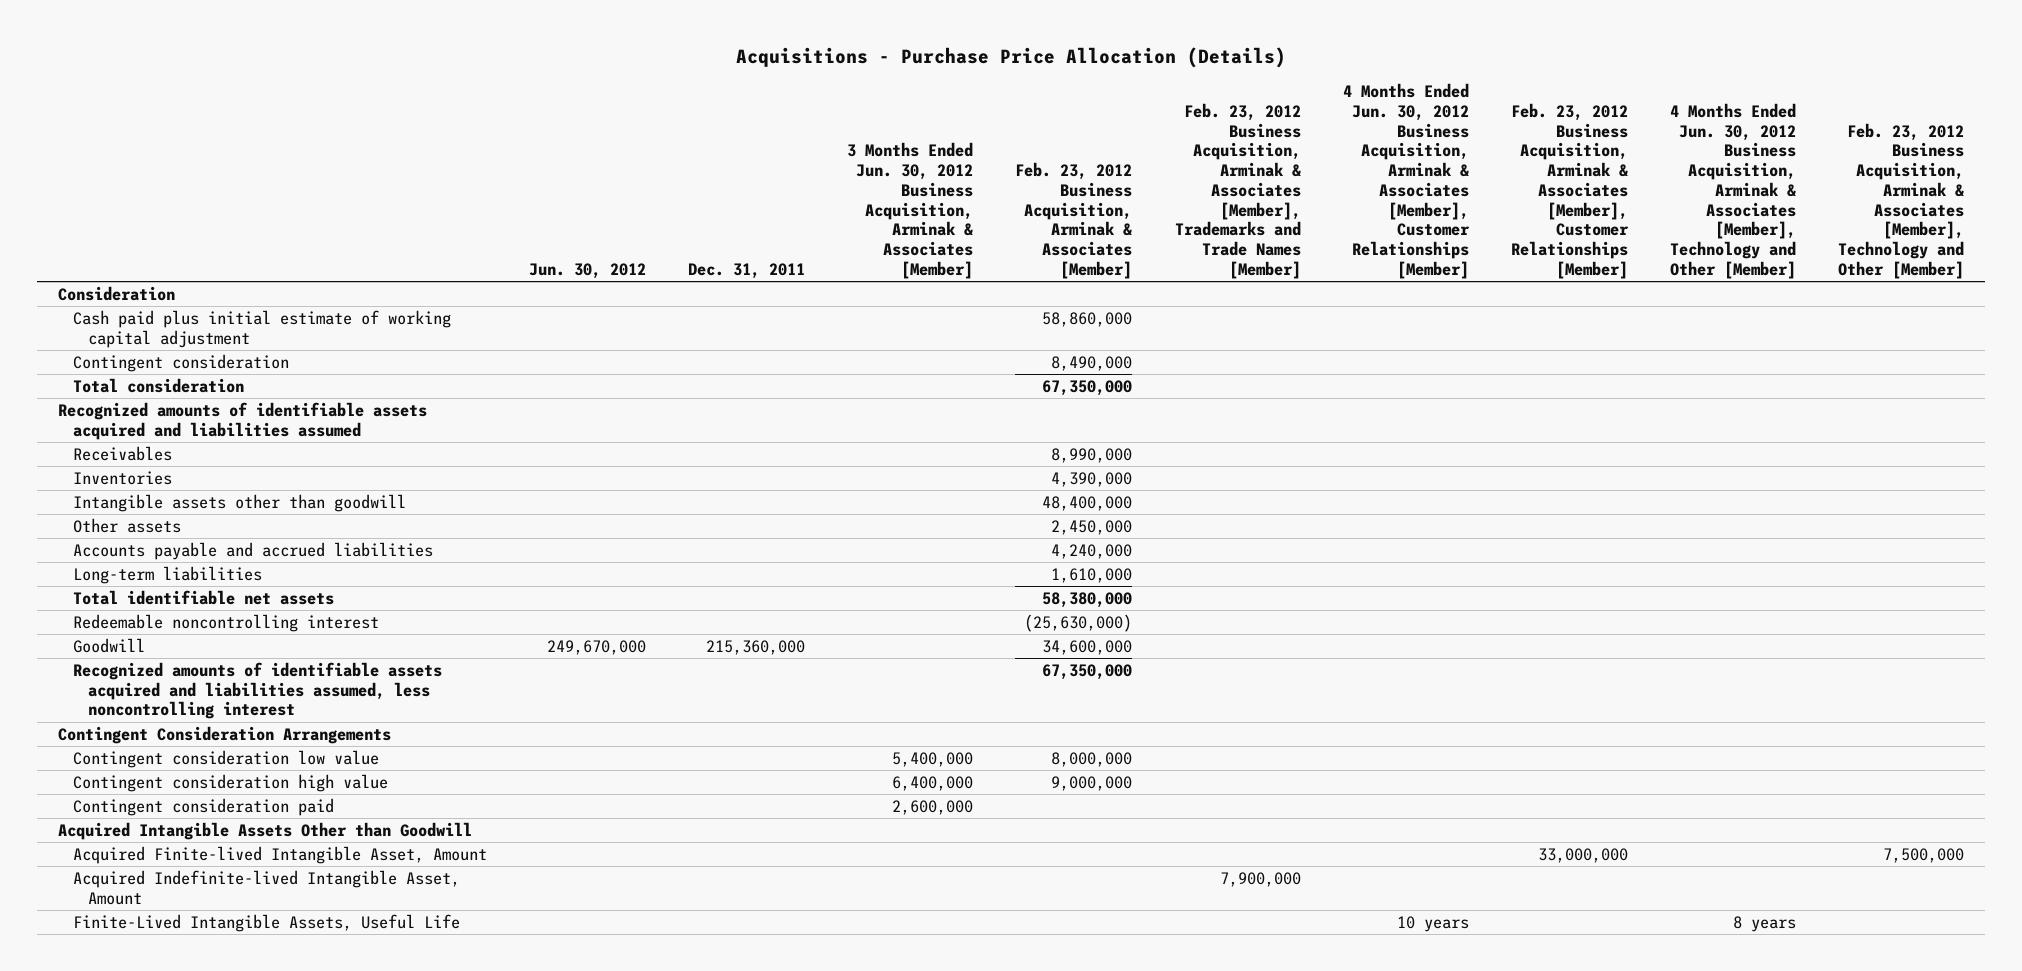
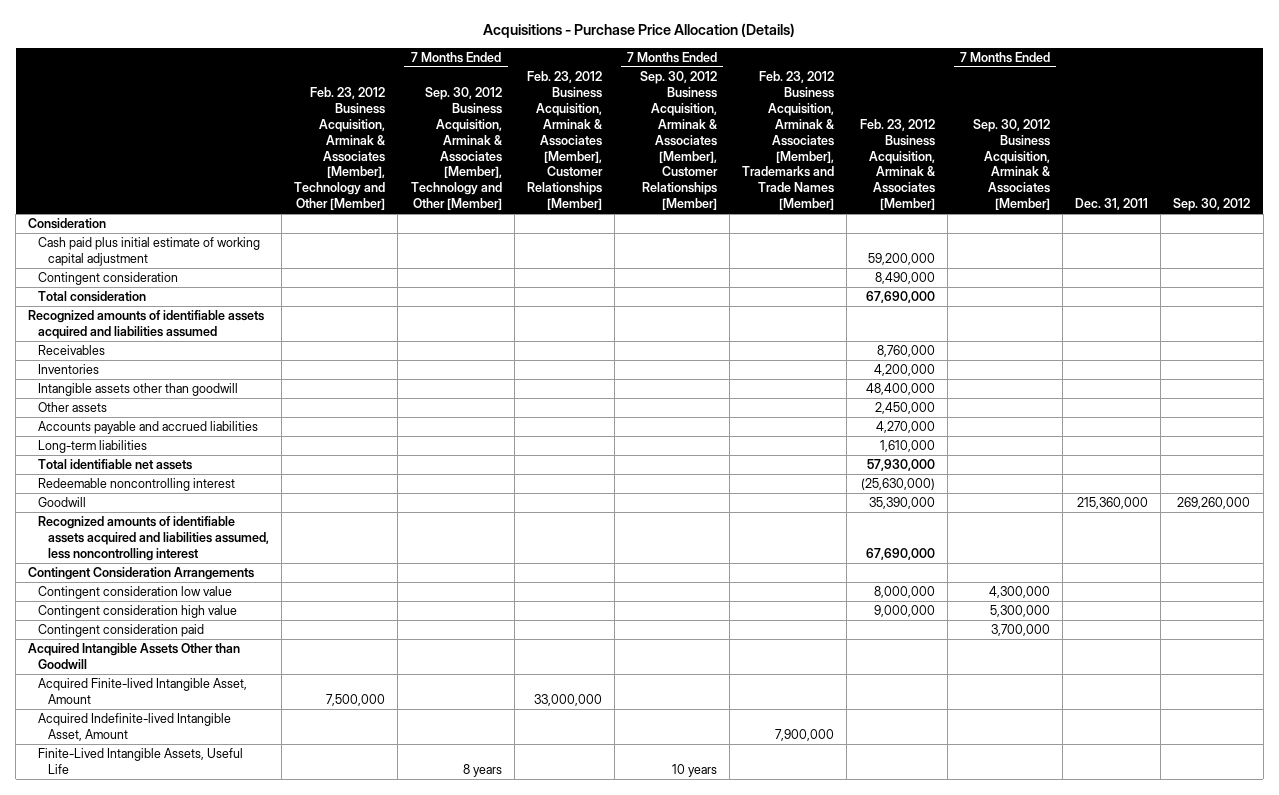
- | Jun. 30, 2012 | Dec. 31, 2011 | 3 Months Ended Jun. 30, 2012 Business Acquisition, Arminak & Associates [Member] | Feb. 23, 2012 Business Acquisition, Arminak & Associates [Member] | Feb. 23, 2012 Business Acquisition, Arminak & Associates [Member], Trademarks and Trade Names [Member] | 4 Months Ended Jun. 30, 2012 Business Acquisition, Arminak & Associates [Member], Customer Relationships [Member] | Feb. 23, 2012 Business Acquisition, Arminak & Associates [Member], Customer Relationships [Member] | 4 Months Ended Jun. 30, 2012 Business Acquisition, Arminak & Associates [Member], Technology and Other [Member] | Feb. 23, 2012 Business Acquisition, Arminak & Associates [Member], Technology and Other [Member]
+ | Feb. 23, 2012 Business Acquisition, Arminak & Associates [Member], Technology and Other [Member] | 7 Months Ended Sep. 30, 2012 Business Acquisition, Arminak & Associates [Member], Technology and Other [Member] | Feb. 23, 2012 Business Acquisition, Arminak & Associates [Member], Customer Relationships [Member] | 7 Months Ended Sep. 30, 2012 Business Acquisition, Arminak & Associates [Member], Customer Relationships [Member] | Feb. 23, 2012 Business Acquisition, Arminak & Associates [Member], Trademarks and Trade Names [Member] | Feb. 23, 2012 Business Acquisition, Arminak & Associates [Member] | 7 Months Ended Sep. 30, 2012 Business Acquisition, Arminak & Associates [Member] | Dec. 31, 2011 | Sep. 30, 2012
- Cash paid plus initial estimate of working capital adjustment | | | | 58,860,000 | | | | |
+ Cash paid plus initial estimate of working capital adjustment | | | | | | 59,200,000 | | |
- Total consideration | | | | 67,350,000 | | | | |
+ Total consideration | | | | | | 67,690,000 | | |
- Receivables | | | | 8,990,000 | | | | |
- Inventories | | | | 4,390,000 | | | | |
+ Receivables | | | | | | 8,760,000 | | |
+ Inventories | | | | | | 4,200,000 | | |
- Accounts payable and accrued liabilities | | | | 4,240,000 | | | | |
+ Accounts payable and accrued liabilities | | | | | | 4,270,000 | | |
- Total identifiable net assets | | | | 58,380,000 | | | | |
+ Total identifiable net assets | | | | | | 57,930,000 | | |
- Goodwill | 249,670,000 | 215,360,000 | | 34,600,000 | | | | |
- Recognized amounts of identifiable assets acquired and liabilities assumed, less noncontrolling interest | | | | 67,350,000 | | | | |
+ Goodwill | | | | | | 35,390,000 | | 215,360,000 | 269,260,000
+ Recognized amounts of identifiable assets acquired and liabilities assumed, less noncontrolling interest | | | | | | 67,690,000 | | |

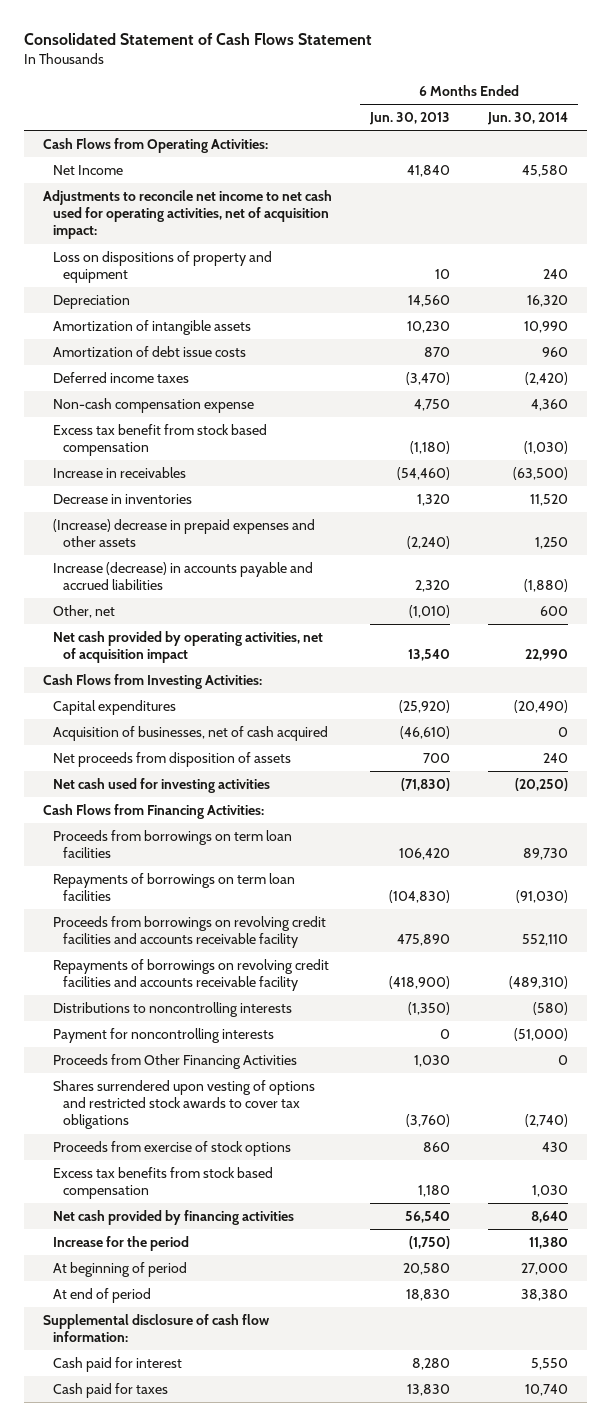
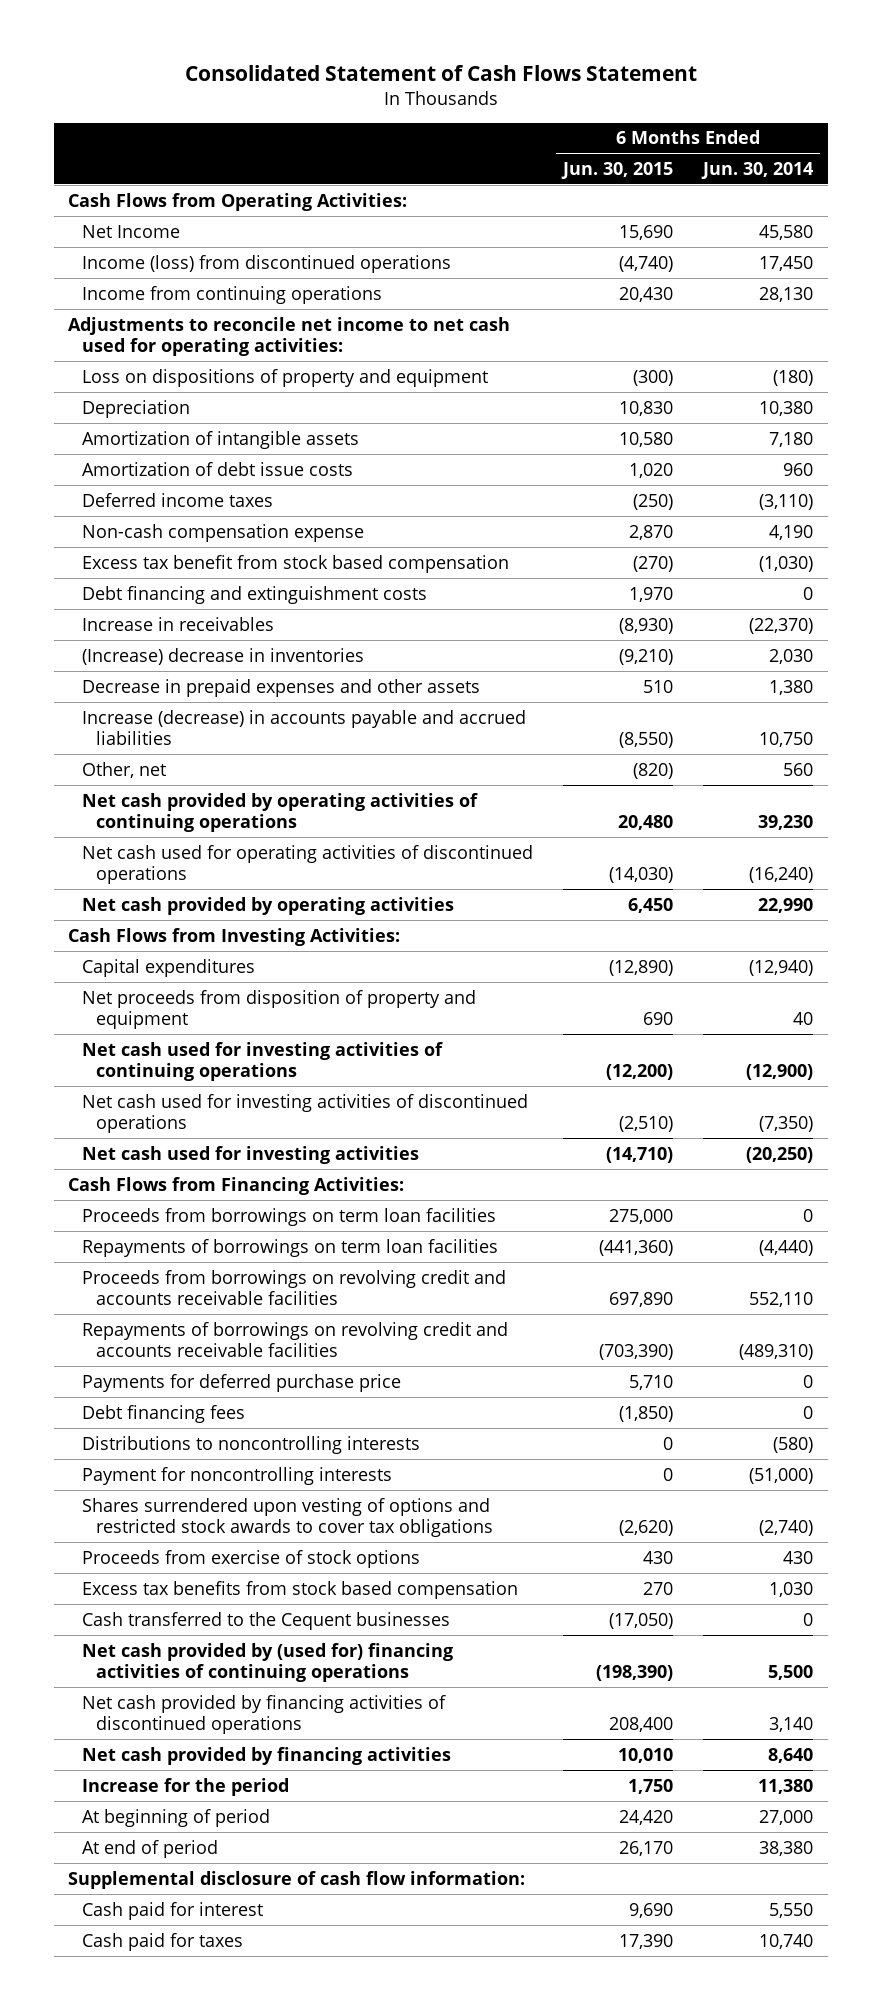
- | 6 Months Ended Jun. 30, 2013 | 6 Months Ended Jun. 30, 2014
+ | 6 Months Ended Jun. 30, 2015 | 6 Months Ended Jun. 30, 2014
- Adjustments to reconcile net income to net cash used for operating activities, net of acquisition impact:
- Loss on dispositions of property and equipment | 10 | 240
- Depreciation | 14,560 | 16,320
- Amortization of intangible assets | 10,230 | 10,990
+ Income (loss) from discontinued operations | (4,740) | 17,450
+ Income from continuing operations | 20,430 | 28,130
+ Adjustments to reconcile net income to net cash used for operating activities:
+ Loss on dispositions of property and equipment | (300) | (180)
+ Depreciation | 10,830 | 10,380
+ Amortization of intangible assets | 10,580 | 7,180
- Deferred income taxes | (3,470) | (2,420)
- Non-cash compensation expense | 4,750 | 4,360
+ Deferred income taxes | (250) | (3,110)
+ Non-cash compensation expense | 2,870 | 4,190
- Increase in receivables | (54,460) | (63,500)
- Decrease in inventories | 1,320 | 11,520
- (Increase) decrease in prepaid expenses and other assets | (2,240) | 1,250
- Increase (decrease) in accounts payable and accrued liabilities | 2,320 | (1,880)
- Other, net | (1,010) | 600
- Net cash provided by operating activities, net of acquisition impact | 13,540 | 22,990
+ Debt financing and extinguishment costs | 1,970 | 0
+ Increase in receivables | (8,930) | (22,370)
+ (Increase) decrease in inventories | (9,210) | 2,030
+ Decrease in prepaid expenses and other assets | 510 | 1,380
+ Increase (decrease) in accounts payable and accrued liabilities | (8,550) | 10,750
+ Other, net | (820) | 560
+ Net cash provided by operating activities of continuing operations | 20,480 | 39,230
+ Net cash used for operating activities of discontinued operations | (14,030) | (16,240)
+ Net cash provided by operating activities | 6,450 | 22,990
- Capital expenditures | (25,920) | (20,490)
- Acquisition of businesses, net of cash acquired | (46,610) | 0
- Net proceeds from disposition of assets | 700 | 240
+ Capital expenditures | (12,890) | (12,940)
+ Net proceeds from disposition of property and equipment | 690 | 40
+ Net cash used for investing activities of continuing operations | (12,200) | (12,900)
+ Net cash used for investing activities of discontinued operations | (2,510) | (7,350)
- Proceeds from borrowings on term loan facilities | 106,420 | 89,730
- Repayments of borrowings on term loan facilities | (104,830) | (91,030)
- Proceeds from borrowings on revolving credit facilities and accounts receivable facility | 475,890 | 552,110
- Repayments of borrowings on revolving credit facilities and accounts receivable facility | (418,900) | (489,310)
+ Proceeds from borrowings on term loan facilities | 275,000 | 0
+ Repayments of borrowings on term loan facilities | (441,360) | (4,440)
+ Proceeds from borrowings on revolving credit and accounts receivable facilities | 697,890 | 552,110
+ Repayments of borrowings on revolving credit and accounts receivable facilities | (703,390) | (489,310)
+ Payments for deferred purchase price | 5,710 | 0
+ Debt financing fees | (1,850) | 0
- Proceeds from Other Financing Activities | 1,030 | 0
+ Cash transferred to the Cequent businesses | (17,050) | 0
+ Net cash provided by (used for) financing activities of continuing operations | (198,390) | 5,500
+ Net cash provided by financing activities of discontinued operations | 208,400 | 3,140

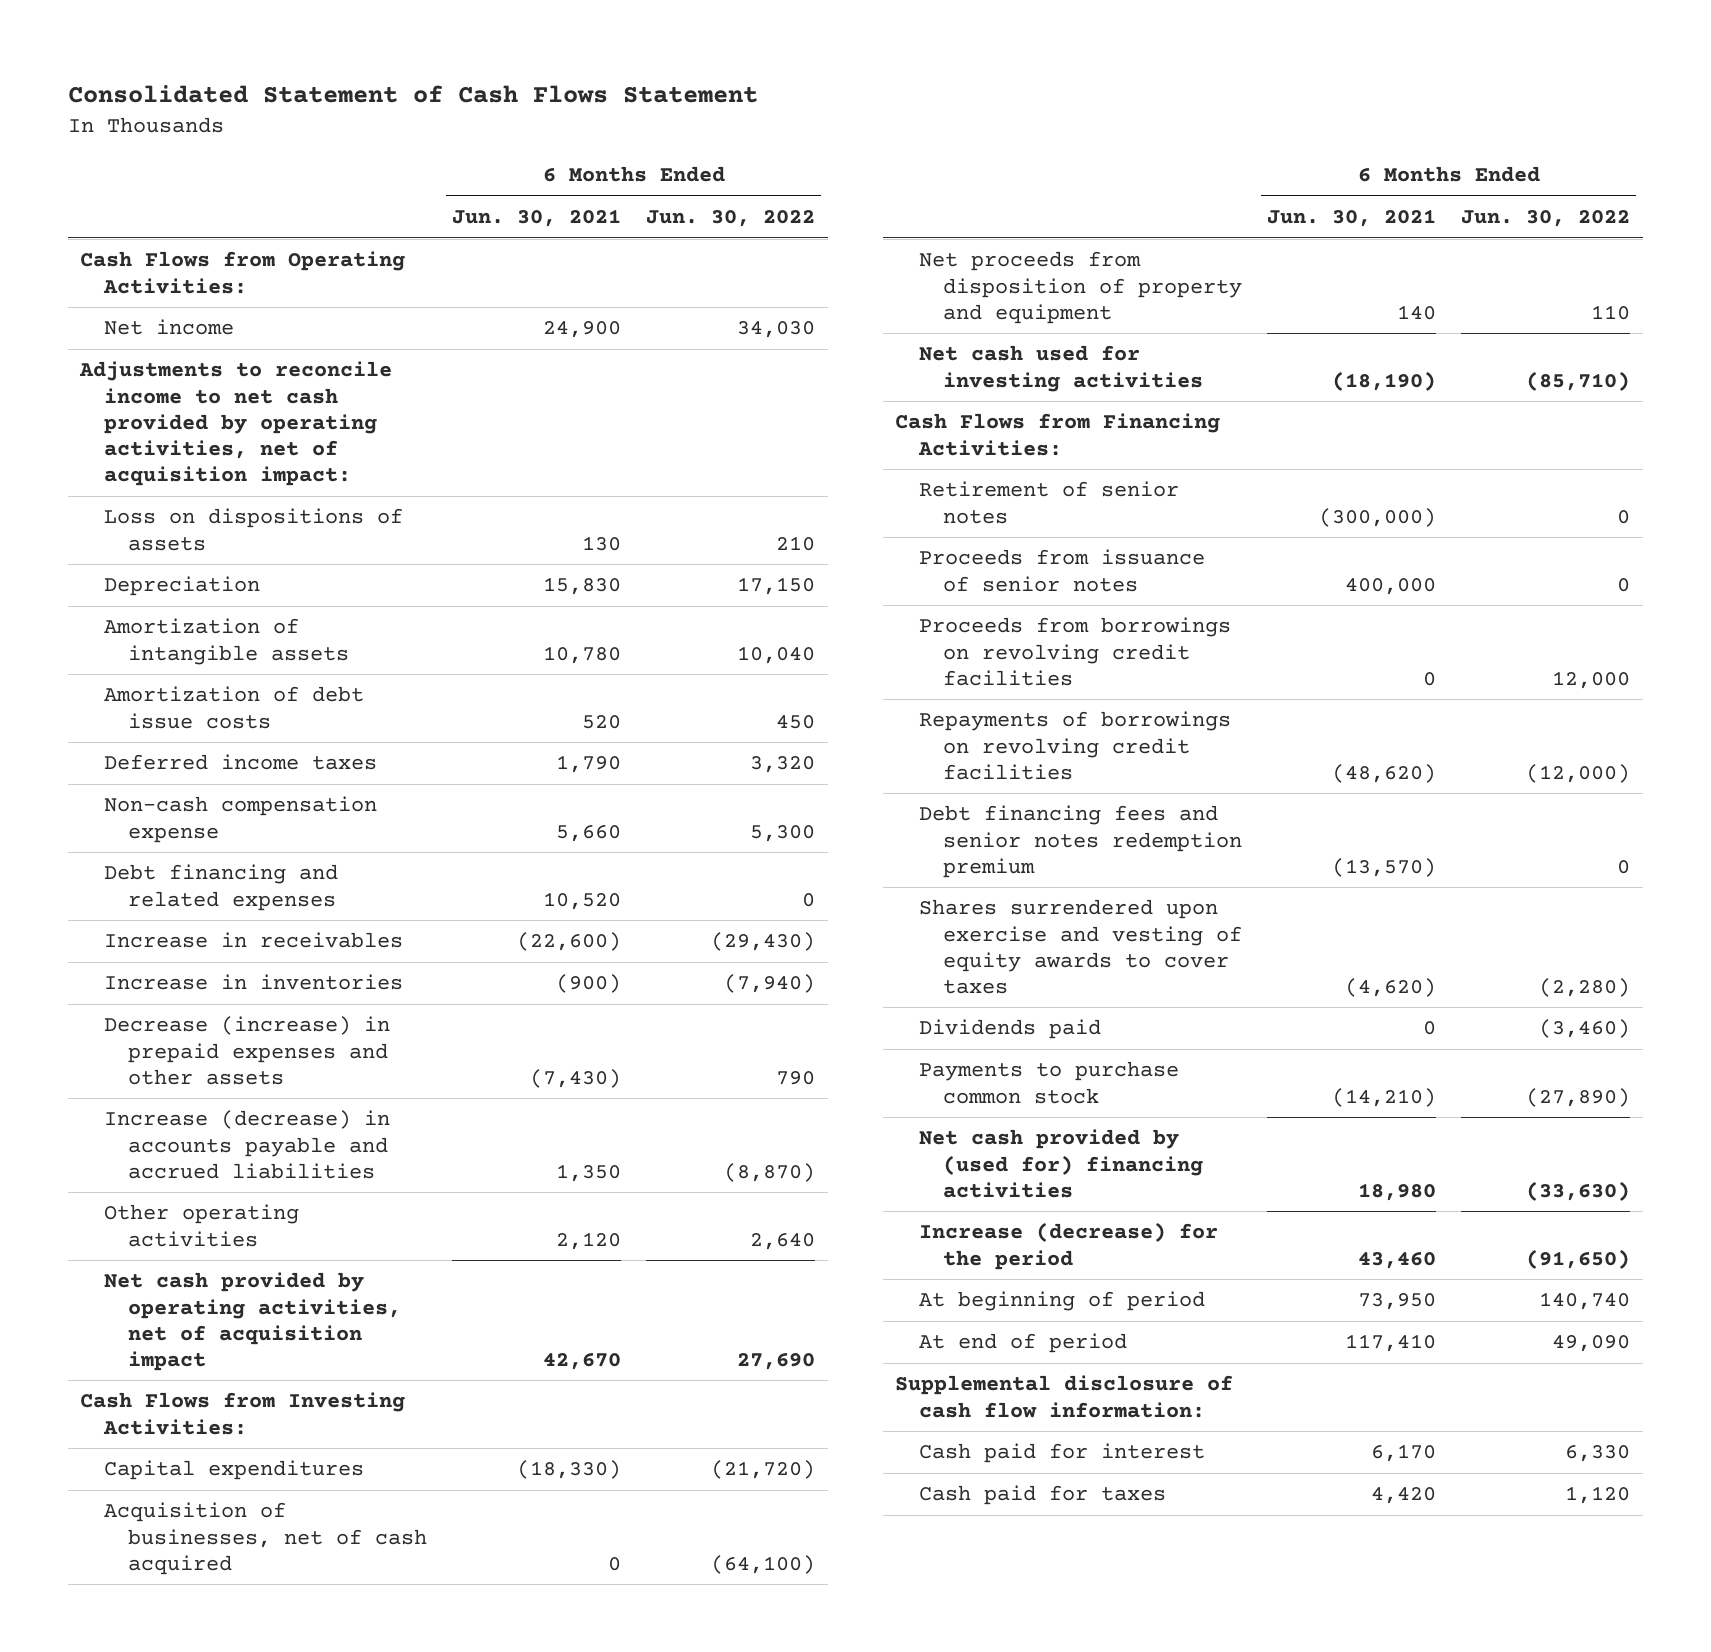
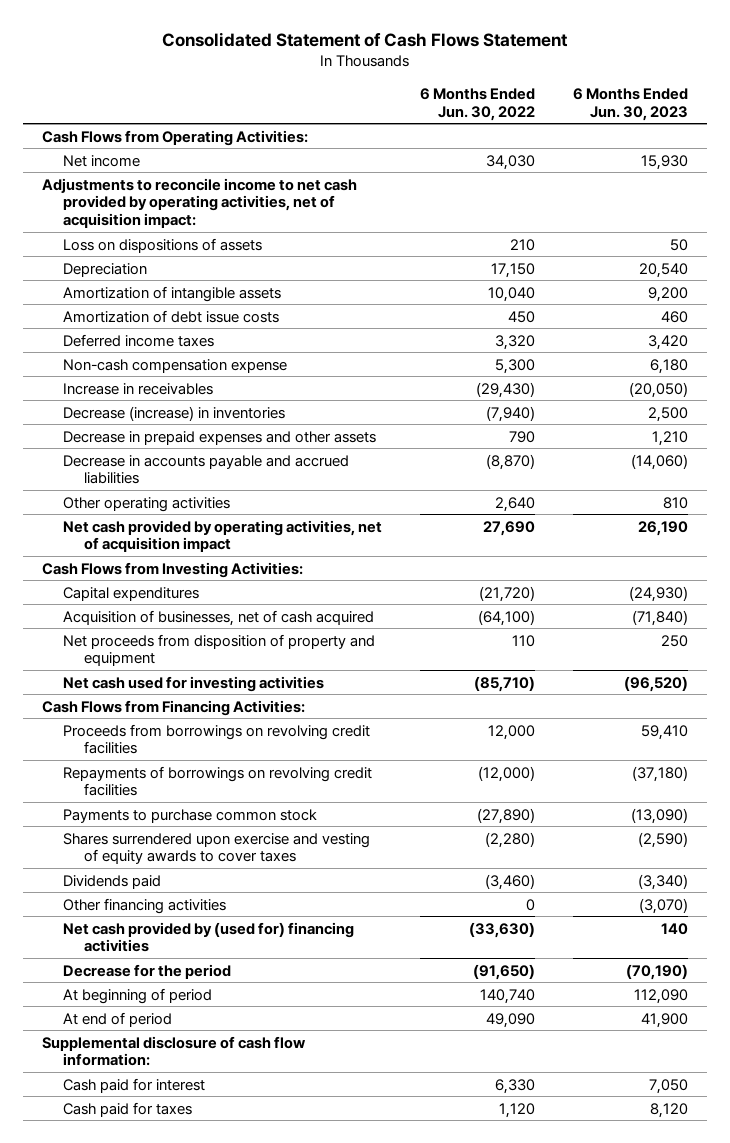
- | 6 Months Ended Jun. 30, 2021 | 6 Months Ended Jun. 30, 2022
+ | 6 Months Ended Jun. 30, 2022 | 6 Months Ended Jun. 30, 2023
- Debt financing and related expenses | 10,520 | 0
- Increase in inventories | (900) | (7,940)
- Decrease (increase) in prepaid expenses and other assets | (7,430) | 790
- Increase (decrease) in accounts payable and accrued liabilities | 1,350 | (8,870)
+ Decrease (increase) in inventories | (7,940) | 2,500
+ Decrease in prepaid expenses and other assets | 790 | 1,210
+ Decrease in accounts payable and accrued liabilities | (8,870) | (14,060)
- Retirement of senior notes | (300,000) | 0
- Proceeds from issuance of senior notes | 400,000 | 0
- Debt financing fees and senior notes redemption premium | (13,570) | 0
moved up: Payments to purchase common stock | (27,890) | (13,090)
+ Other financing activities | 0 | (3,070)
- Increase (decrease) for the period | 43,460 | (91,650)
+ Decrease for the period | (91,650) | (70,190)

